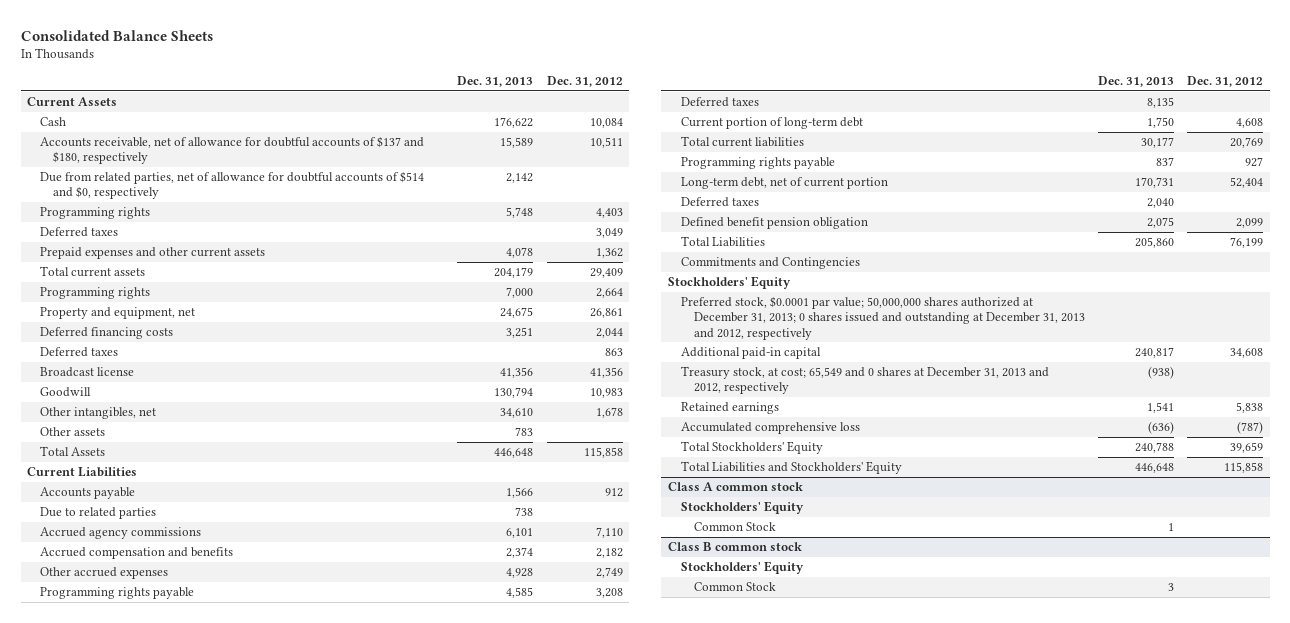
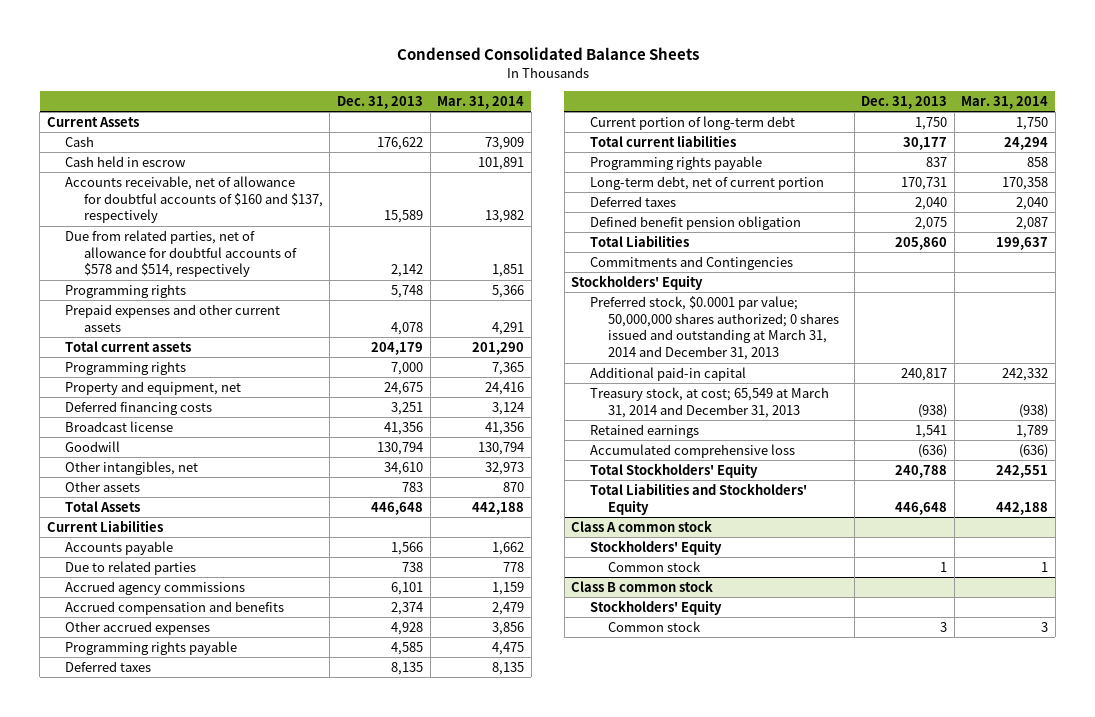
- Consolidated Balance Sheets
+ Condensed Consolidated Balance Sheets
- | Dec. 31, 2013 | Dec. 31, 2012
+ | Dec. 31, 2013 | Mar. 31, 2014
- Accounts receivable, net of allowance for doubtful accounts of $137 and $180, respectively | 15,589 | 10,511
- Due from related parties, net of allowance for doubtful accounts of $514 and $0, respectively | 2,142 |
+ Cash held in escrow | | 101,891
+ Accounts receivable, net of allowance for doubtful accounts of $160 and $137, respectively | 15,589 | 13,982
+ Due from related parties, net of allowance for doubtful accounts of $578 and $514, respectively | 2,142 | 1,851
- Deferred taxes | | 3,049
- Deferred taxes | | 863
- Preferred stock, $0.0001 par value; 50,000,000 shares authorized at December 31, 2013; 0 shares issued and outstanding at December 31, 2013 and 2012, respectively
+ Preferred stock, $0.0001 par value; 50,000,000 shares authorized; 0 shares issued and outstanding at March 31, 2014 and December 31, 2013
- Treasury stock, at cost; 65,549 and 0 shares at December 31, 2013 and 2012, respectively | (938) |
+ Treasury stock, at cost; 65,549 at March 31, 2014 and December 31, 2013 | (938) | (938)
@ Class A common stock
- Common Stock | 1 |
+ Common stock | 1 | 1
@ Class B common stock
- Common Stock | 3 |
+ Common stock | 3 | 3

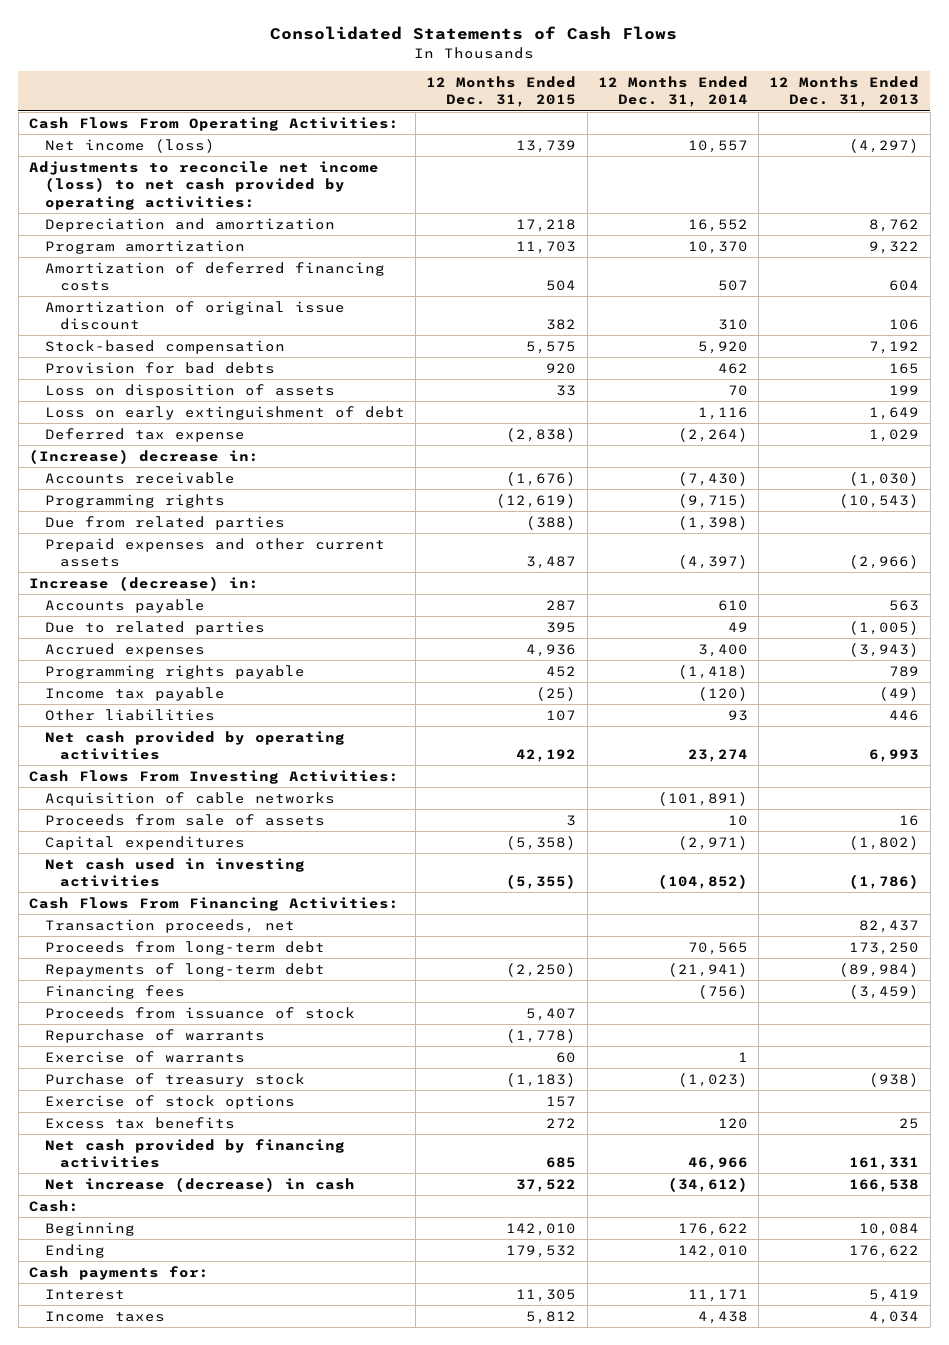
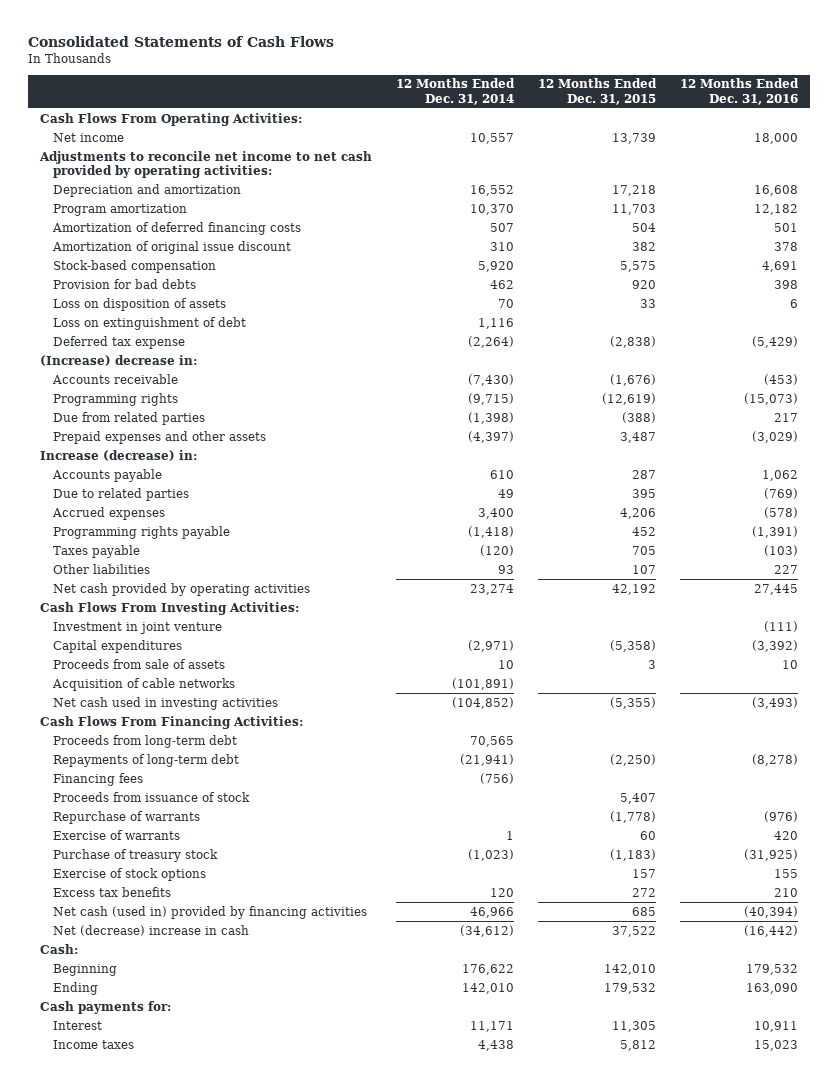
- | 12 Months Ended Dec. 31, 2015 | 12 Months Ended Dec. 31, 2014 | 12 Months Ended Dec. 31, 2013
+ | 12 Months Ended Dec. 31, 2014 | 12 Months Ended Dec. 31, 2015 | 12 Months Ended Dec. 31, 2016
- Net income (loss) | 13,739 | 10,557 | (4,297)
- Adjustments to reconcile net income (loss) to net cash provided by operating activities:
+ Net income | 10,557 | 13,739 | 18,000
+ Adjustments to reconcile net income to net cash provided by operating activities:
- Loss on early extinguishment of debt | | 1,116 | 1,649
+ Loss on extinguishment of debt | 1,116 | |
- Prepaid expenses and other current assets | 3,487 | (4,397) | (2,966)
+ Prepaid expenses and other assets | (4,397) | 3,487 | (3,029)
- Accrued expenses | 4,936 | 3,400 | (3,943)
+ Accrued expenses | 3,400 | 4,206 | (578)
- Income tax payable | (25) | (120) | (49)
+ Taxes payable | (120) | 705 | (103)
+ Investment in joint venture | | | (111)
moved down: Proceeds from sale of assets | 10 | 3 | 10
moved down: Acquisition of cable networks | (101,891) | |
- Transaction proceeds, net | | | 82,437
- Net cash provided by financing activities | 685 | 46,966 | 161,331
- Net increase (decrease) in cash | 37,522 | (34,612) | 166,538
+ Net cash (used in) provided by financing activities | 46,966 | 685 | (40,394)
+ Net (decrease) increase in cash | (34,612) | 37,522 | (16,442)

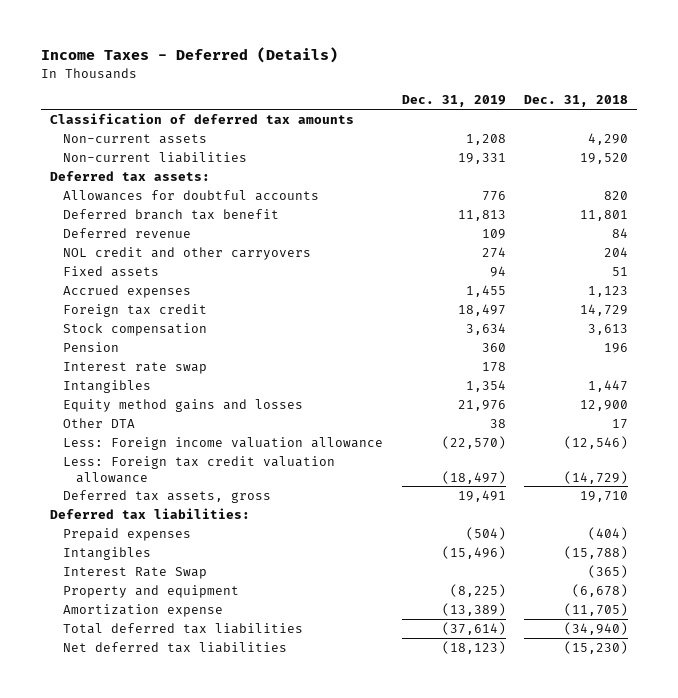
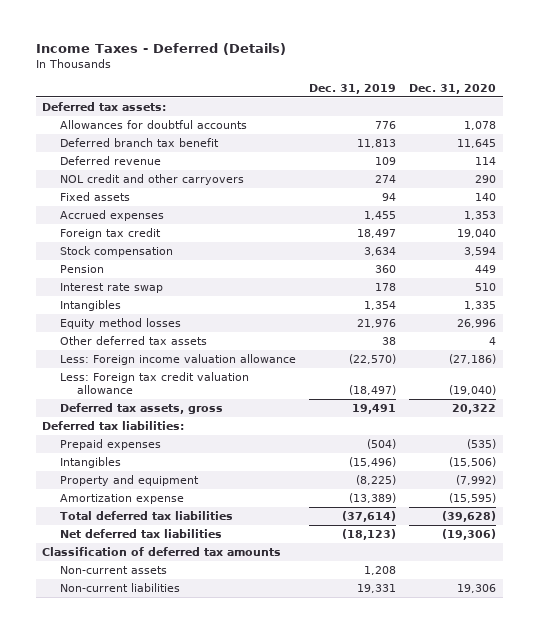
- | Dec. 31, 2019 | Dec. 31, 2018
+ | Dec. 31, 2019 | Dec. 31, 2020
- Equity method gains and losses | 21,976 | 12,900
- Other DTA | 38 | 17
+ Equity method losses | 21,976 | 26,996
+ Other deferred tax assets | 38 | 4
- Interest Rate Swap | | (365)
moved down: Classification of deferred tax amounts
moved down: Non-current assets | 1,208 |
moved down: Non-current liabilities | 19,331 | 19,306

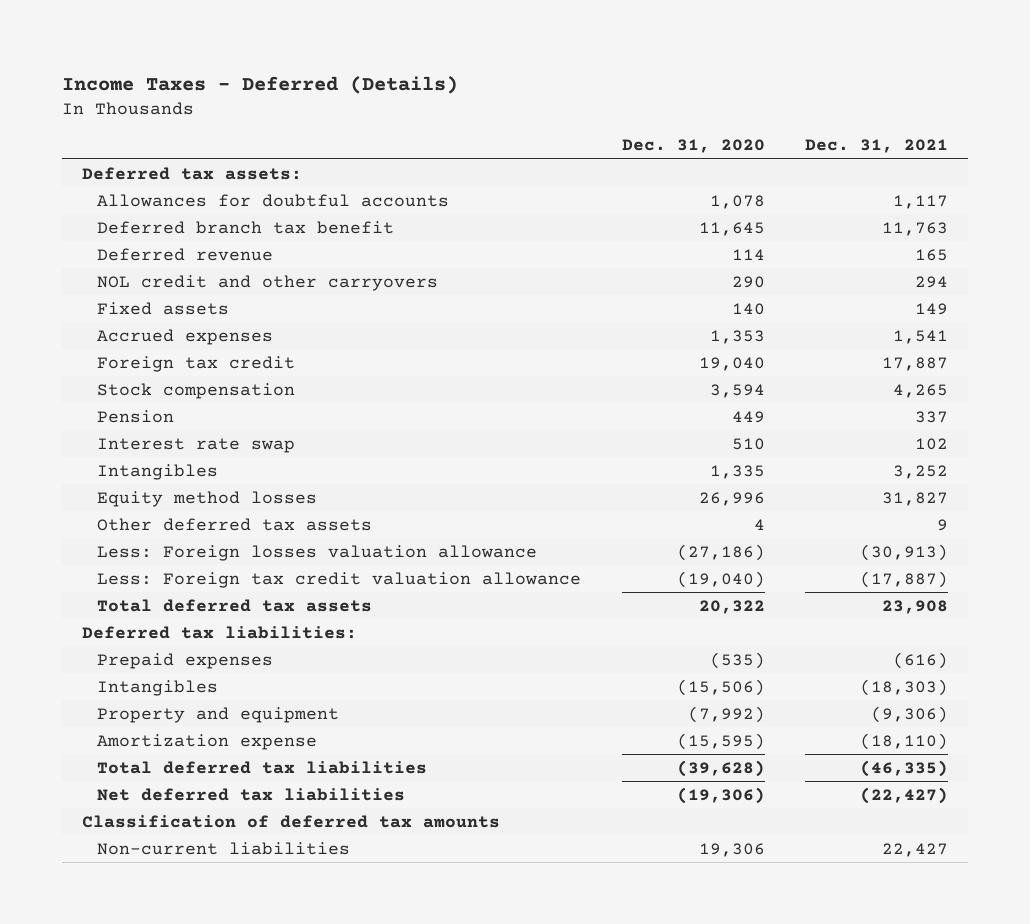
- | Dec. 31, 2019 | Dec. 31, 2020
+ | Dec. 31, 2020 | Dec. 31, 2021
- Less: Foreign income valuation allowance | (22,570) | (27,186)
+ Less: Foreign losses valuation allowance | (27,186) | (30,913)
- Deferred tax assets, gross | 19,491 | 20,322
+ Total deferred tax assets | 20,322 | 23,908
- Non-current assets | 1,208 |

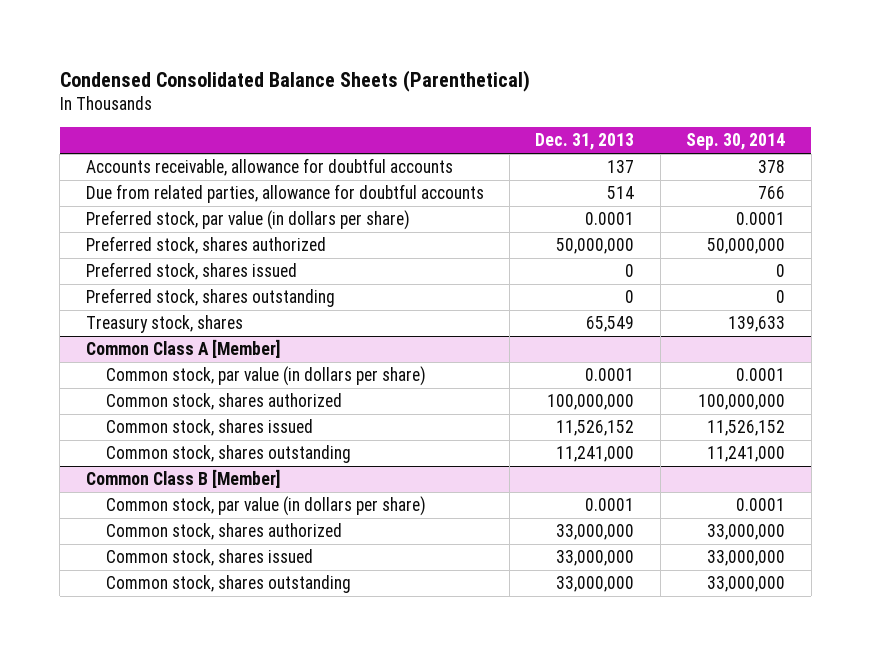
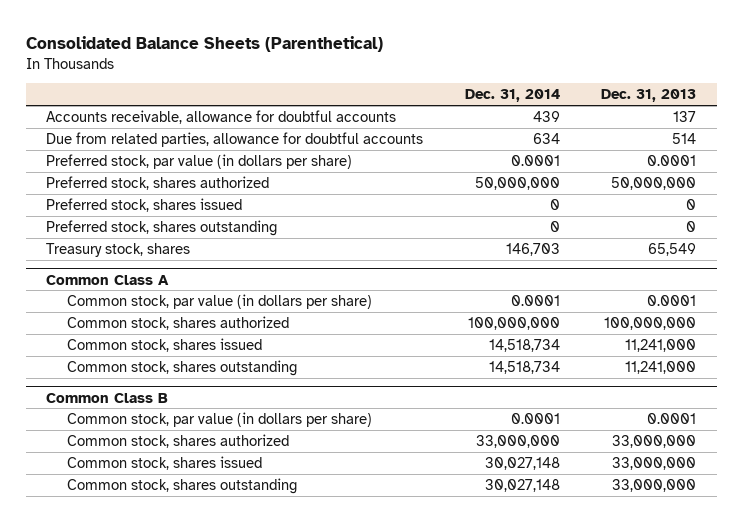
- Condensed Consolidated Balance Sheets (Parenthetical)
+ Consolidated Balance Sheets (Parenthetical)
- | Dec. 31, 2013 | Sep. 30, 2014
+ | Dec. 31, 2014 | Dec. 31, 2013
- Common Class A [Member]
+ Common Class A
- Common stock, shares issued | 11,526,152 | 11,526,152
+ Common stock, shares issued | 14,518,734 | 11,241,000
- Common Class B [Member]
+ Common Class B

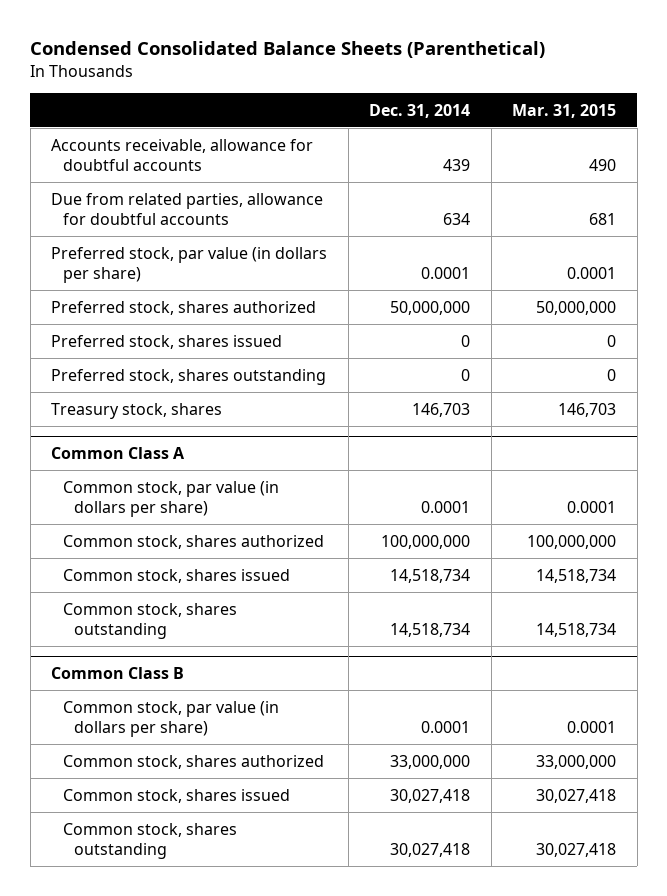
- Consolidated Balance Sheets (Parenthetical)
+ Condensed Consolidated Balance Sheets (Parenthetical)
- | Dec. 31, 2014 | Dec. 31, 2013
+ | Dec. 31, 2014 | Mar. 31, 2015
@ Common Class B
- Common stock, shares issued | 30,027,148 | 33,000,000
- Common stock, shares outstanding | 30,027,148 | 33,000,000
+ Common stock, shares issued | 30,027,418 | 30,027,418
+ Common stock, shares outstanding | 30,027,418 | 30,027,418

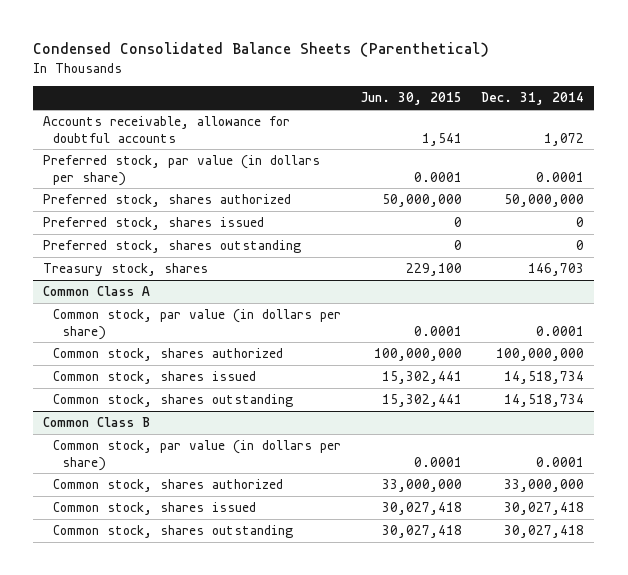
- | Dec. 31, 2014 | Mar. 31, 2015
+ | Jun. 30, 2015 | Dec. 31, 2014
- Accounts receivable, allowance for doubtful accounts | 439 | 490
- Due from related parties, allowance for doubtful accounts | 634 | 681
+ Accounts receivable, allowance for doubtful accounts | 1,541 | 1,072

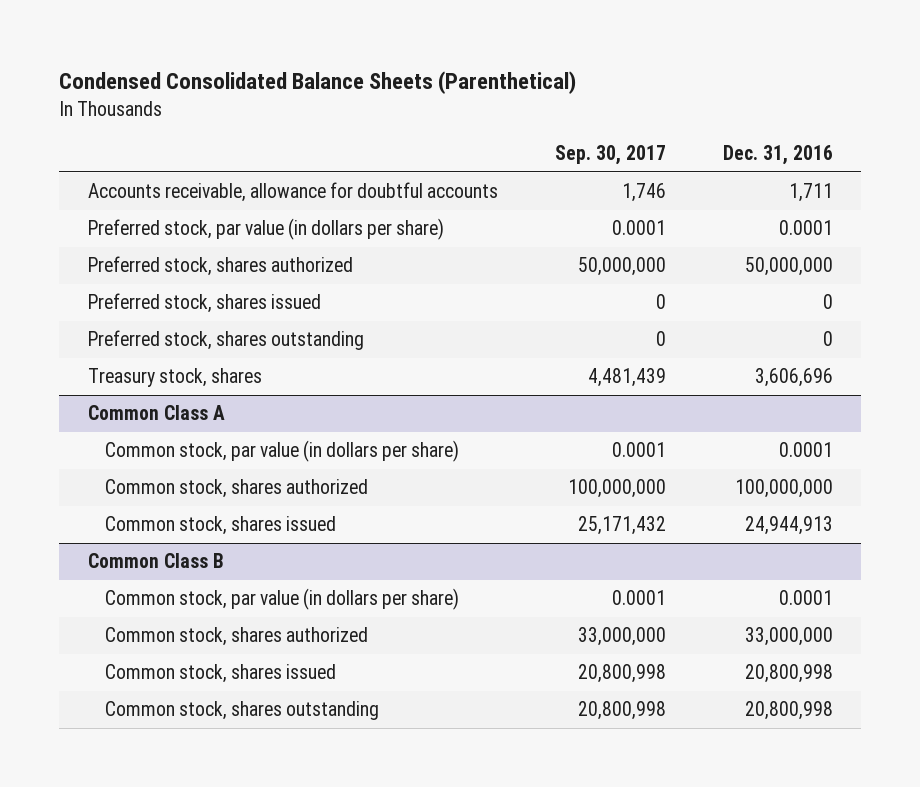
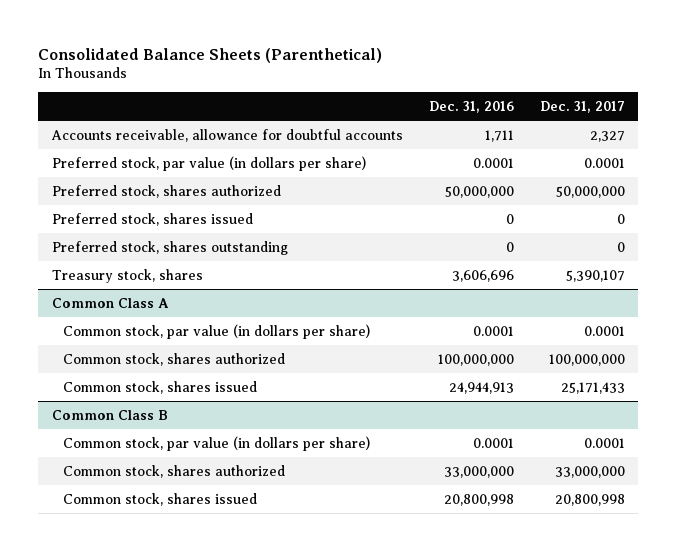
- Condensed Consolidated Balance Sheets (Parenthetical)
+ Consolidated Balance Sheets (Parenthetical)
- | Sep. 30, 2017 | Dec. 31, 2016
+ | Dec. 31, 2016 | Dec. 31, 2017
@ Common Class B
- Common stock, shares outstanding | 20,800,998 | 20,800,998

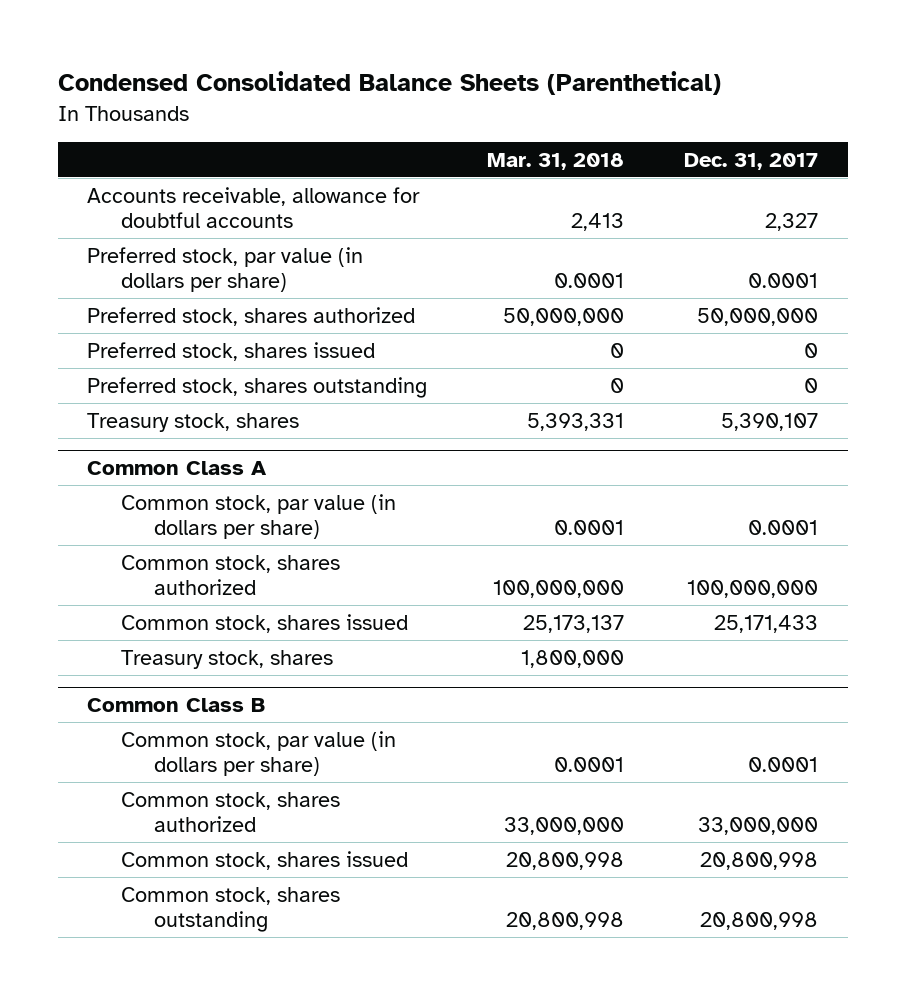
- Consolidated Balance Sheets (Parenthetical)
+ Condensed Consolidated Balance Sheets (Parenthetical)
- | Dec. 31, 2016 | Dec. 31, 2017
+ | Mar. 31, 2018 | Dec. 31, 2017
@ Common Class A
+ Treasury stock, shares | 1,800,000 |
@ Common Class B
+ Common stock, shares outstanding | 20,800,998 | 20,800,998

